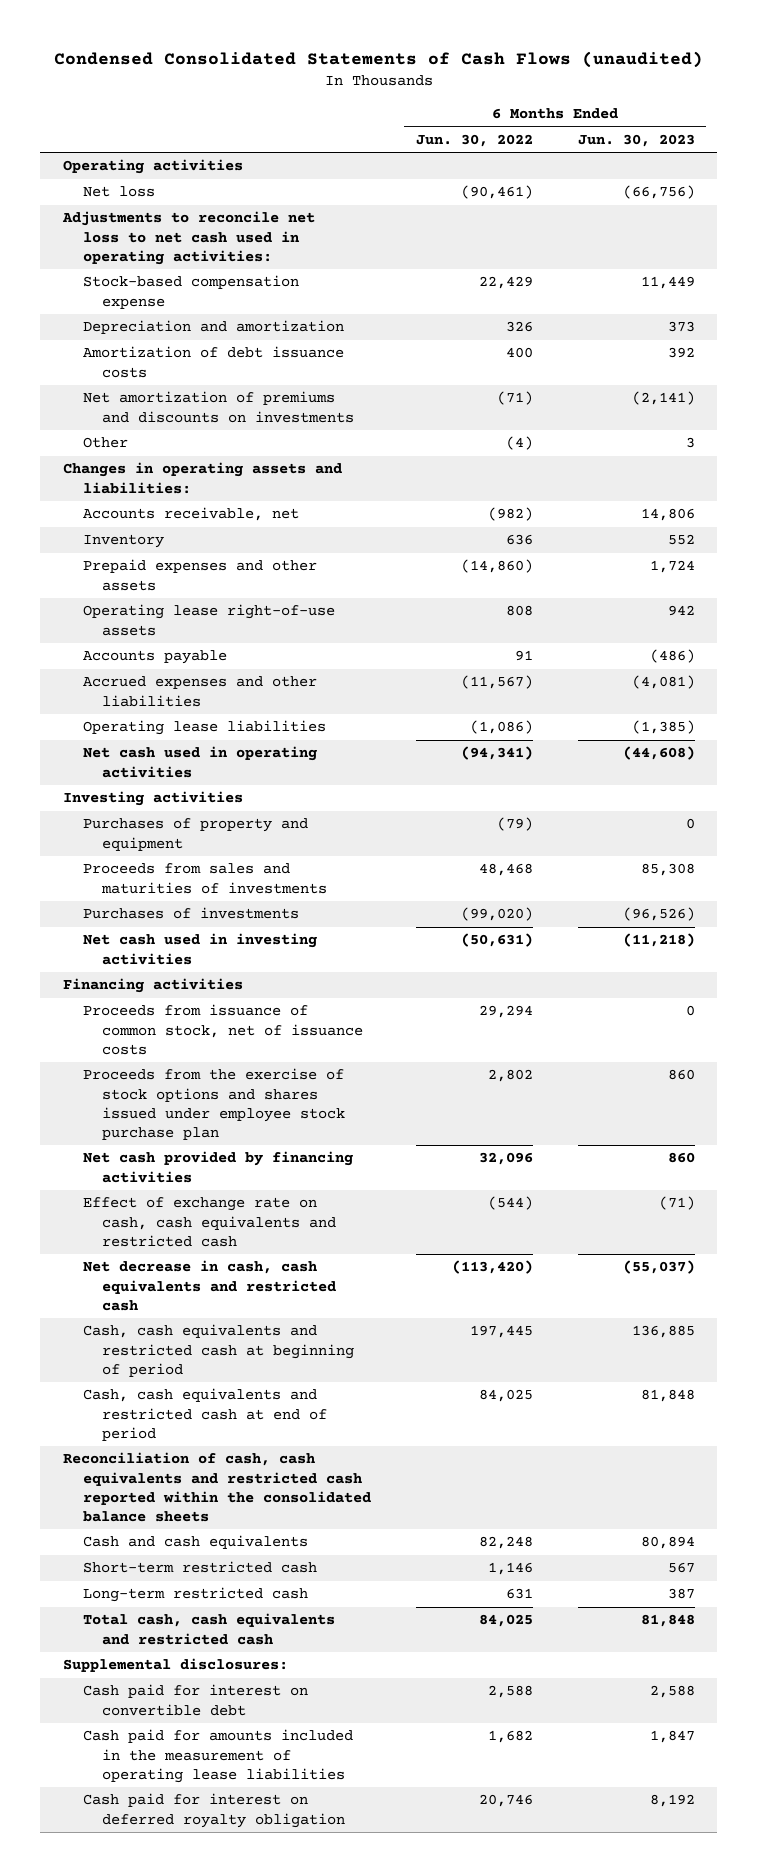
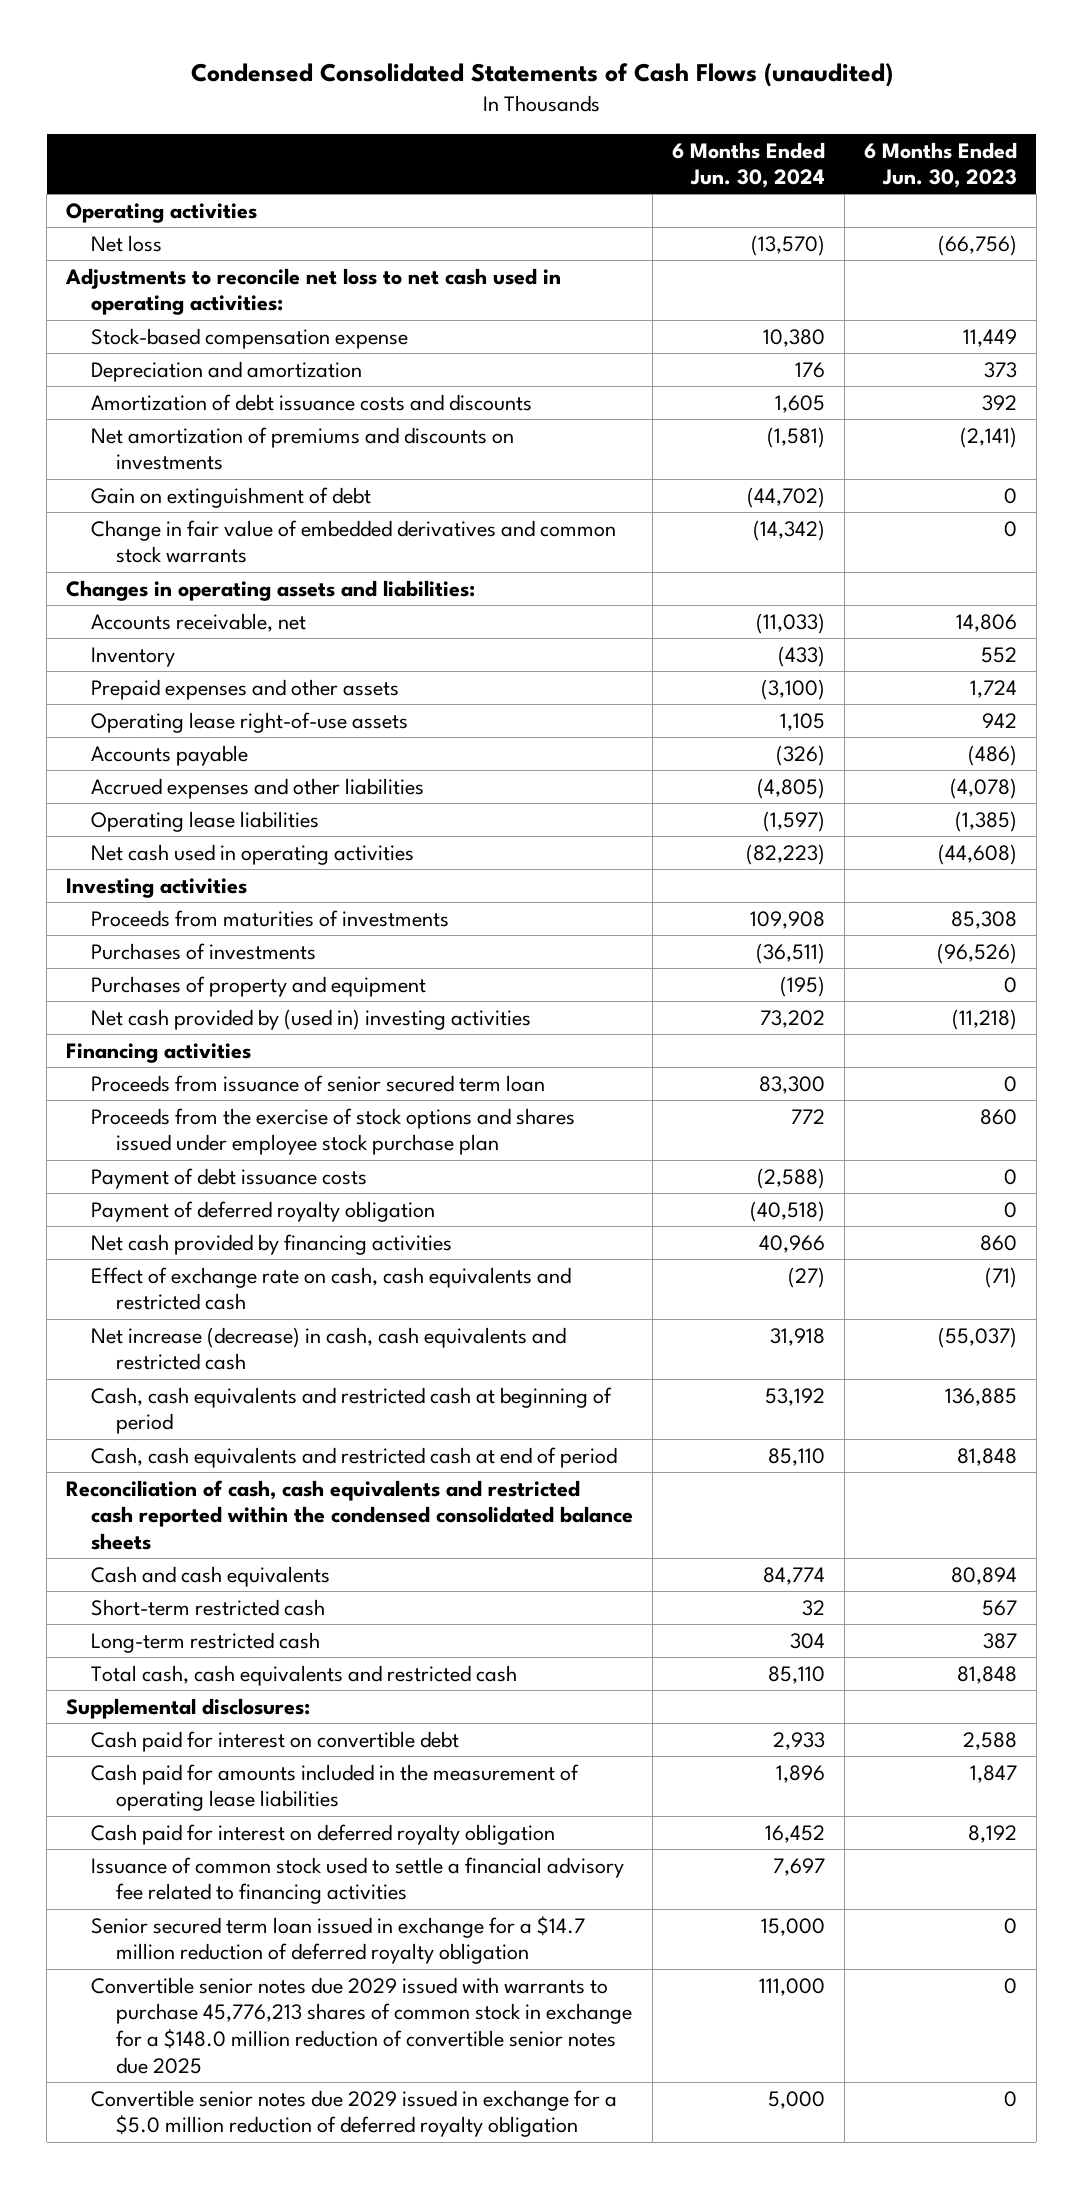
- | 6 Months Ended Jun. 30, 2022 | 6 Months Ended Jun. 30, 2023
+ | 6 Months Ended Jun. 30, 2024 | 6 Months Ended Jun. 30, 2023
- Amortization of debt issuance costs | 400 | 392
+ Amortization of debt issuance costs and discounts | 1,605 | 392
- Other | (4) | 3
+ Gain on extinguishment of debt | (44,702) | 0
+ Change in fair value of embedded derivatives and common stock warrants | (14,342) | 0
- Accrued expenses and other liabilities | (11,567) | (4,081)
+ Accrued expenses and other liabilities | (4,805) | (4,078)
- Proceeds from sales and maturities of investments | 48,468 | 85,308
+ Proceeds from maturities of investments | 109,908 | 85,308
- Net cash used in investing activities | (50,631) | (11,218)
moved down: Purchases of property and equipment | (195) | 0
+ Net cash provided by (used in) investing activities | 73,202 | (11,218)
- Proceeds from issuance of common stock, net of issuance costs | 29,294 | 0
+ Proceeds from issuance of senior secured term loan | 83,300 | 0
+ Payment of debt issuance costs | (2,588) | 0
+ Payment of deferred royalty obligation | (40,518) | 0
- Net decrease in cash, cash equivalents and restricted cash | (113,420) | (55,037)
+ Net increase (decrease) in cash, cash equivalents and restricted cash | 31,918 | (55,037)
- Reconciliation of cash, cash equivalents and restricted cash reported within the consolidated balance sheets
+ Reconciliation of cash, cash equivalents and restricted cash reported within the condensed consolidated balance sheets
+ Issuance of common stock used to settle a financial advisory fee related to financing activities | 7,697 |
+ Senior secured term loan issued in exchange for a $14.7 million reduction of deferred royalty obligation | 15,000 | 0
+ Convertible senior notes due 2029 issued with warrants to purchase 45,776,213 shares of common stock in exchange for a $148.0 million reduction of convertible senior notes due 2025 | 111,000 | 0
+ Convertible senior notes due 2029 issued in exchange for a $5.0 million reduction of deferred royalty obligation | 5,000 | 0

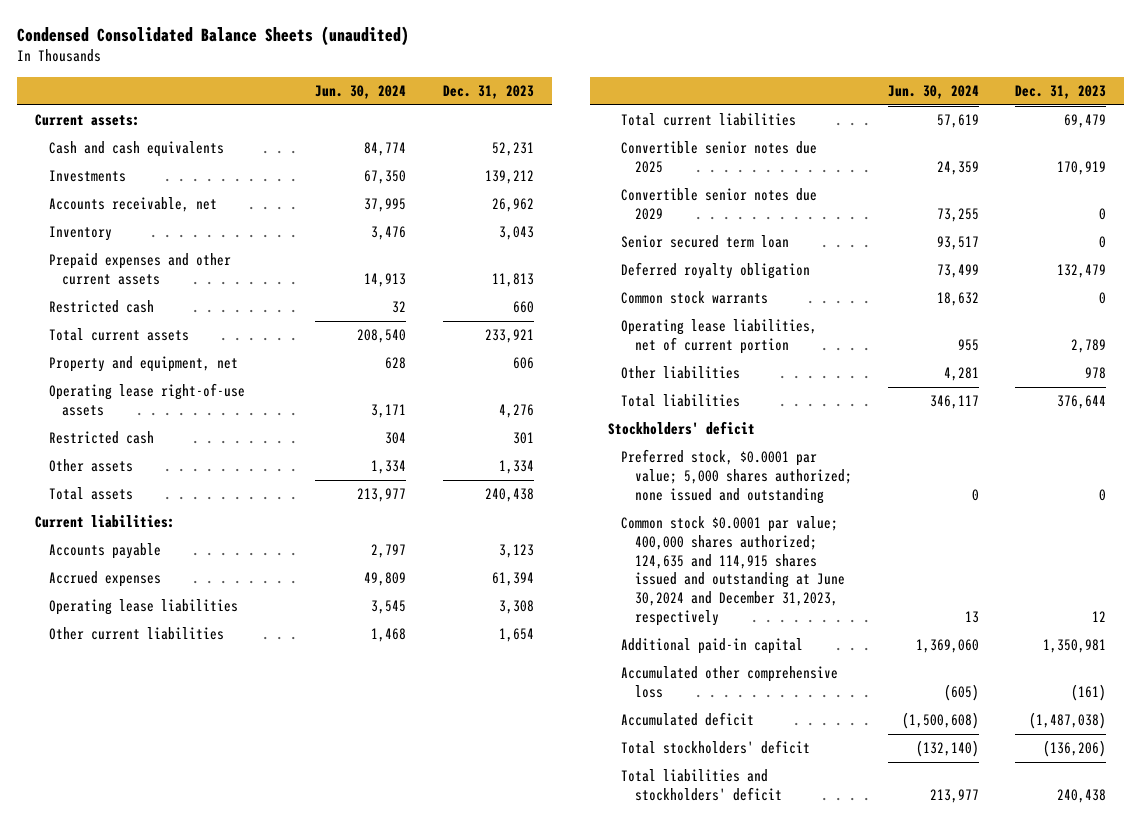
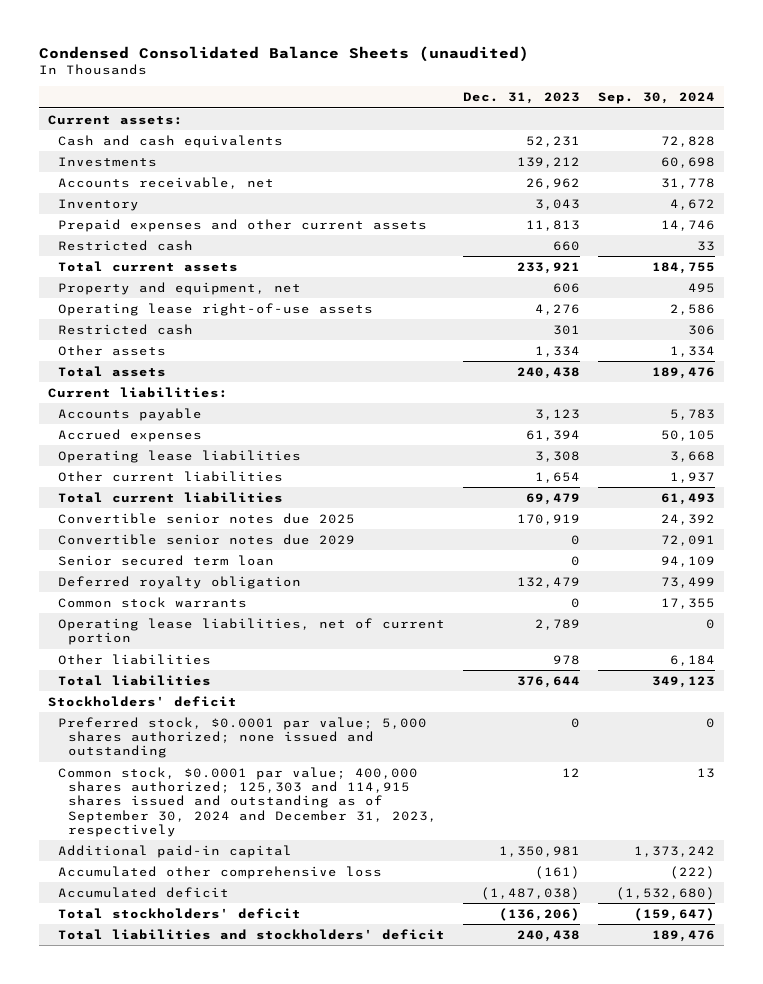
- | Jun. 30, 2024 | Dec. 31, 2023
+ | Dec. 31, 2023 | Sep. 30, 2024
- Common stock $0.0001 par value; 400,000 shares authorized; 124,635 and 114,915 shares issued and outstanding at June 30,2024 and December 31,2023, respectively | 13 | 12
+ Common stock, $0.0001 par value; 400,000 shares authorized; 125,303 and 114,915 shares issued and outstanding as of September 30, 2024 and December 31, 2023, respectively | 12 | 13

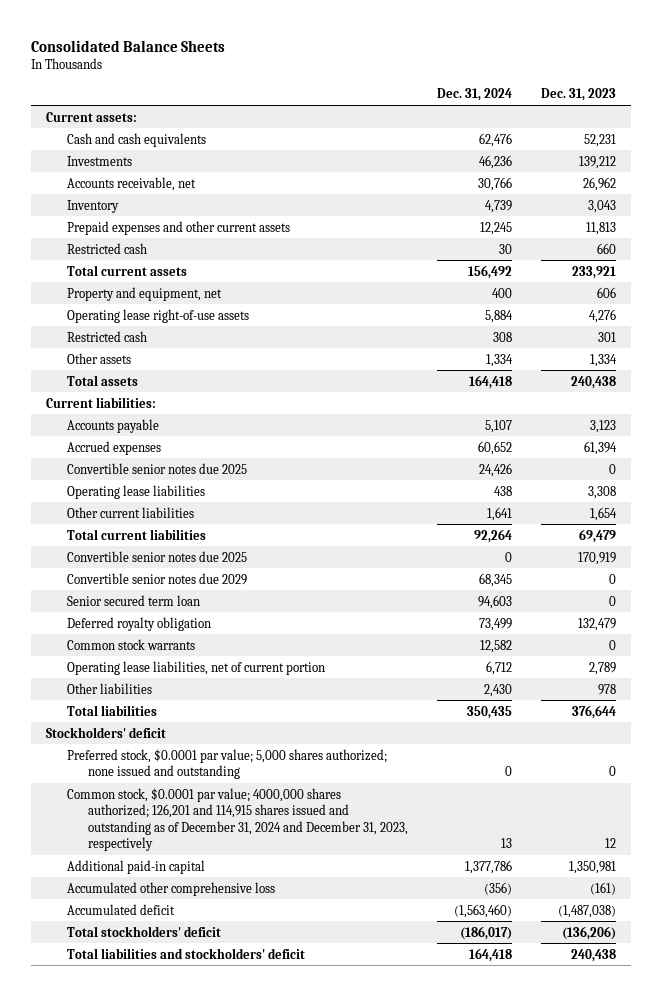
- Condensed Consolidated Balance Sheets (unaudited)
+ Consolidated Balance Sheets
- | Dec. 31, 2023 | Sep. 30, 2024
+ | Dec. 31, 2024 | Dec. 31, 2023
+ Convertible senior notes due 2025 | 24,426 | 0
- Common stock, $0.0001 par value; 400,000 shares authorized; 125,303 and 114,915 shares issued and outstanding as of September 30, 2024 and December 31, 2023, respectively | 12 | 13
+ Common stock, $0.0001 par value; 4000,000 shares authorized; 126,201 and 114,915 shares issued and outstanding as of December 31, 2024 and December 31, 2023, respectively | 13 | 12

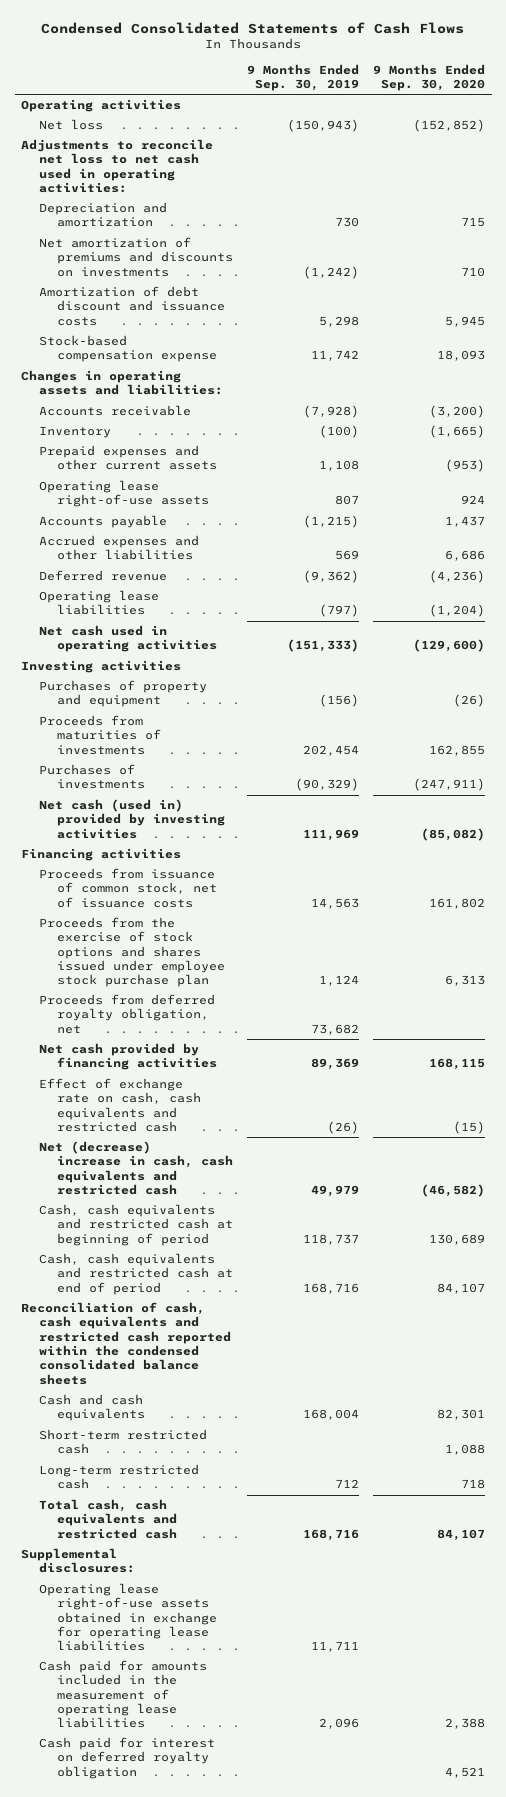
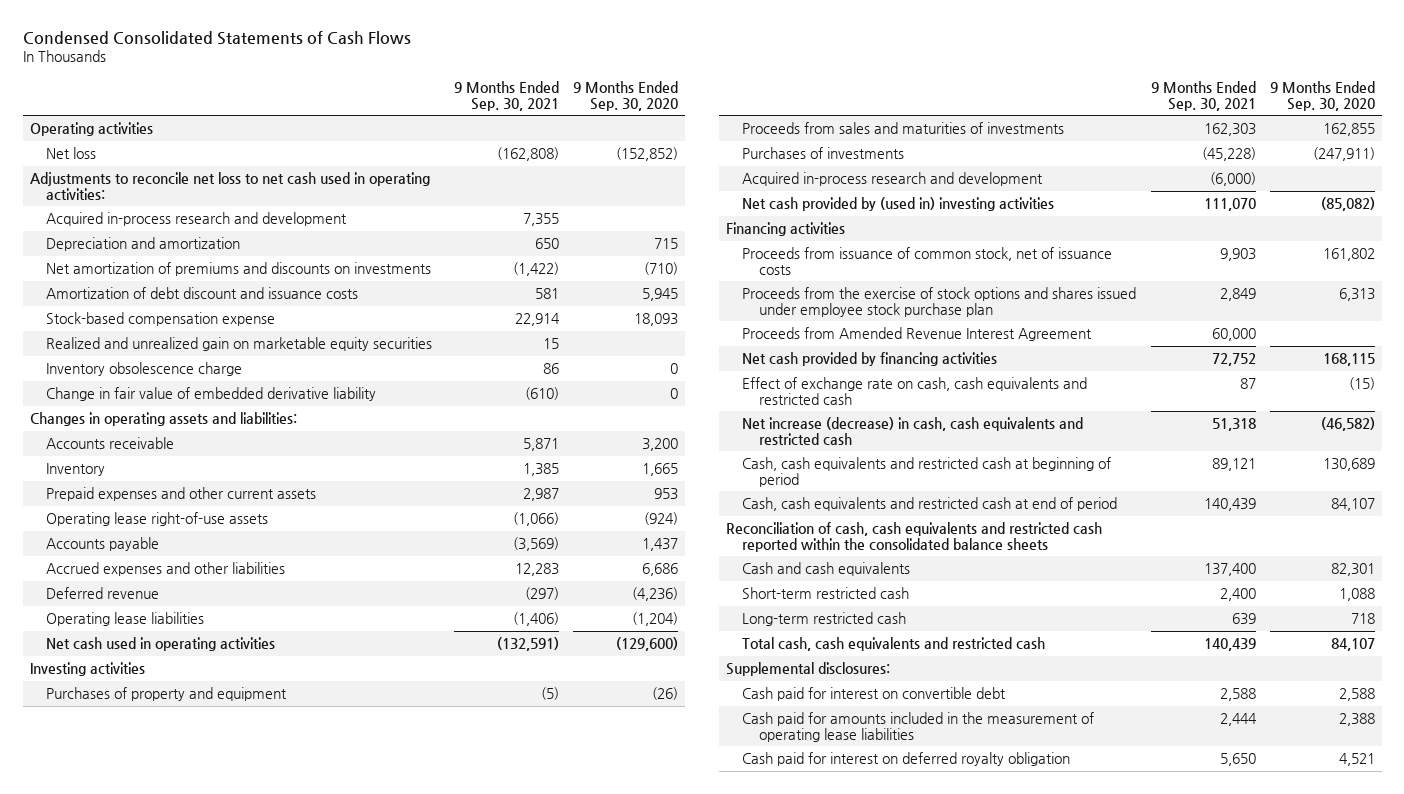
- | 9 Months Ended Sep. 30, 2019 | 9 Months Ended Sep. 30, 2020
+ | 9 Months Ended Sep. 30, 2021 | 9 Months Ended Sep. 30, 2020
+ Acquired in-process research and development | 7,355 |
- Net amortization of premiums and discounts on investments | (1,242) | 710
+ Net amortization of premiums and discounts on investments | (1,422) | (710)
+ Realized and unrealized gain on marketable equity securities | 15 |
+ Inventory obsolescence charge | 86 | 0
+ Change in fair value of embedded derivative liability | (610) | 0
- Accounts receivable | (7,928) | (3,200)
- Inventory | (100) | (1,665)
- Prepaid expenses and other current assets | 1,108 | (953)
- Operating lease right-of-use assets | 807 | 924
+ Accounts receivable | 5,871 | 3,200
+ Inventory | 1,385 | 1,665
+ Prepaid expenses and other current assets | 2,987 | 953
+ Operating lease right-of-use assets | (1,066) | (924)
- Proceeds from maturities of investments | 202,454 | 162,855
+ Proceeds from sales and maturities of investments | 162,303 | 162,855
- Net cash (used in) provided by investing activities | 111,969 | (85,082)
+ Acquired in-process research and development | (6,000) |
+ Net cash provided by (used in) investing activities | 111,070 | (85,082)
- Proceeds from deferred royalty obligation, net | 73,682 |
+ Proceeds from Amended Revenue Interest Agreement | 60,000 |
- Net (decrease) increase in cash, cash equivalents and restricted cash | 49,979 | (46,582)
+ Net increase (decrease) in cash, cash equivalents and restricted cash | 51,318 | (46,582)
- Reconciliation of cash, cash equivalents and restricted cash reported within the condensed consolidated balance sheets
+ Reconciliation of cash, cash equivalents and restricted cash reported within the consolidated balance sheets
- Operating lease right-of-use assets obtained in exchange for operating lease liabilities | 11,711 |
+ Cash paid for interest on convertible debt | 2,588 | 2,588

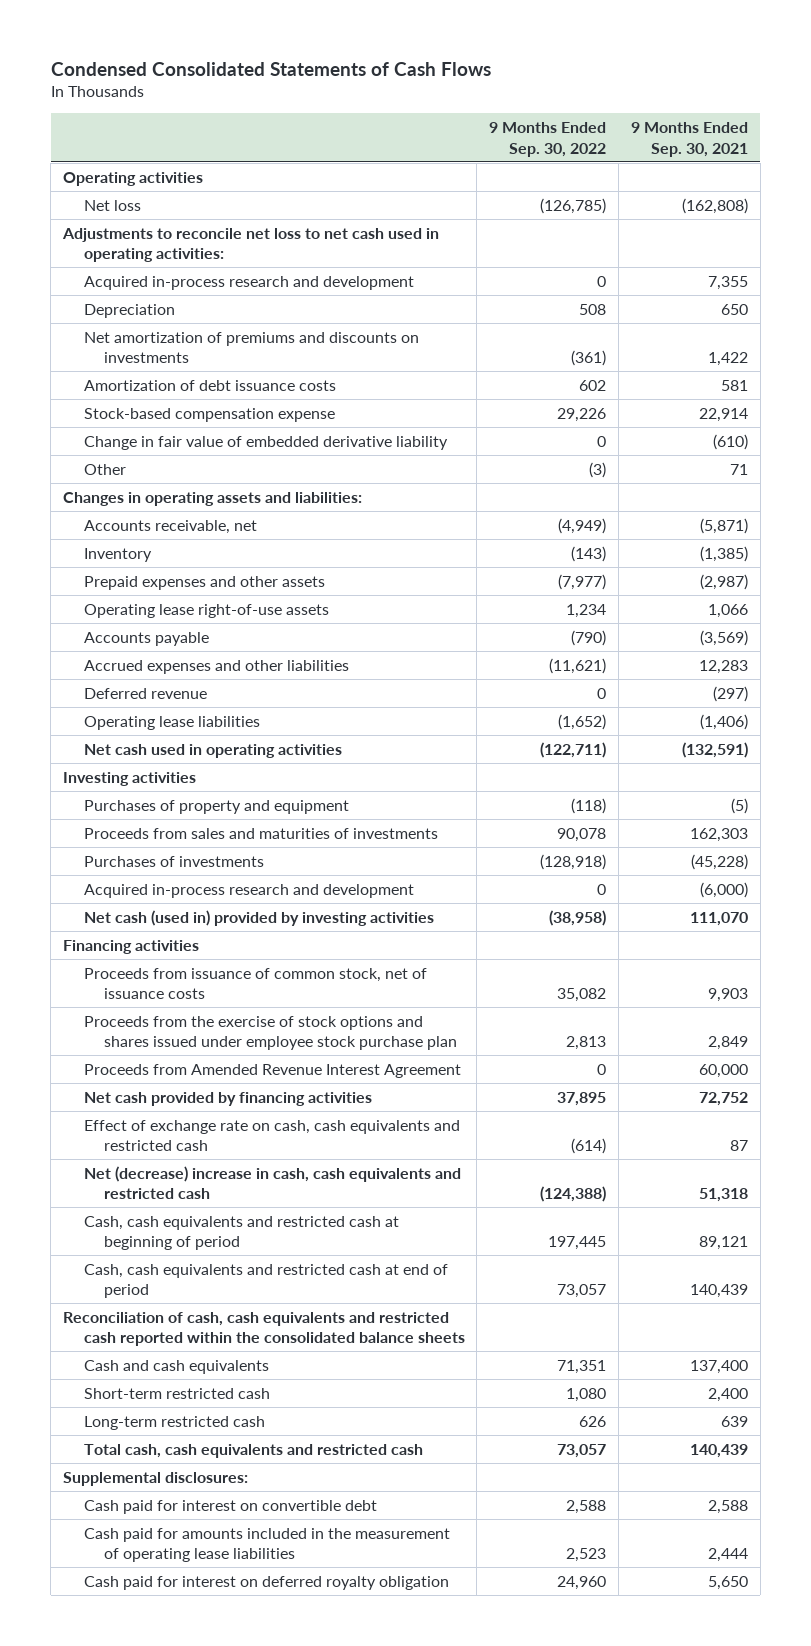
- | 9 Months Ended Sep. 30, 2021 | 9 Months Ended Sep. 30, 2020
+ | 9 Months Ended Sep. 30, 2022 | 9 Months Ended Sep. 30, 2021
- Depreciation and amortization | 650 | 715
- Net amortization of premiums and discounts on investments | (1,422) | (710)
- Amortization of debt discount and issuance costs | 581 | 5,945
+ Depreciation | 508 | 650
+ Net amortization of premiums and discounts on investments | (361) | 1,422
+ Amortization of debt issuance costs | 602 | 581
- Realized and unrealized gain on marketable equity securities | 15 |
- Inventory obsolescence charge | 86 | 0
+ Other | (3) | 71
- Accounts receivable | 5,871 | 3,200
- Inventory | 1,385 | 1,665
- Prepaid expenses and other current assets | 2,987 | 953
- Operating lease right-of-use assets | (1,066) | (924)
+ Accounts receivable, net | (4,949) | (5,871)
+ Inventory | (143) | (1,385)
+ Prepaid expenses and other assets | (7,977) | (2,987)
+ Operating lease right-of-use assets | 1,234 | 1,066
- Net cash provided by (used in) investing activities | 111,070 | (85,082)
+ Net cash (used in) provided by investing activities | (38,958) | 111,070
- Net increase (decrease) in cash, cash equivalents and restricted cash | 51,318 | (46,582)
+ Net (decrease) increase in cash, cash equivalents and restricted cash | (124,388) | 51,318

